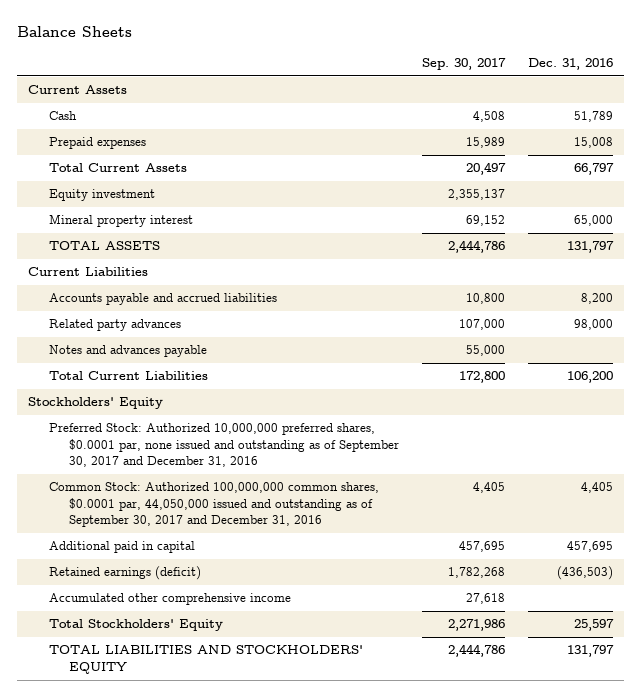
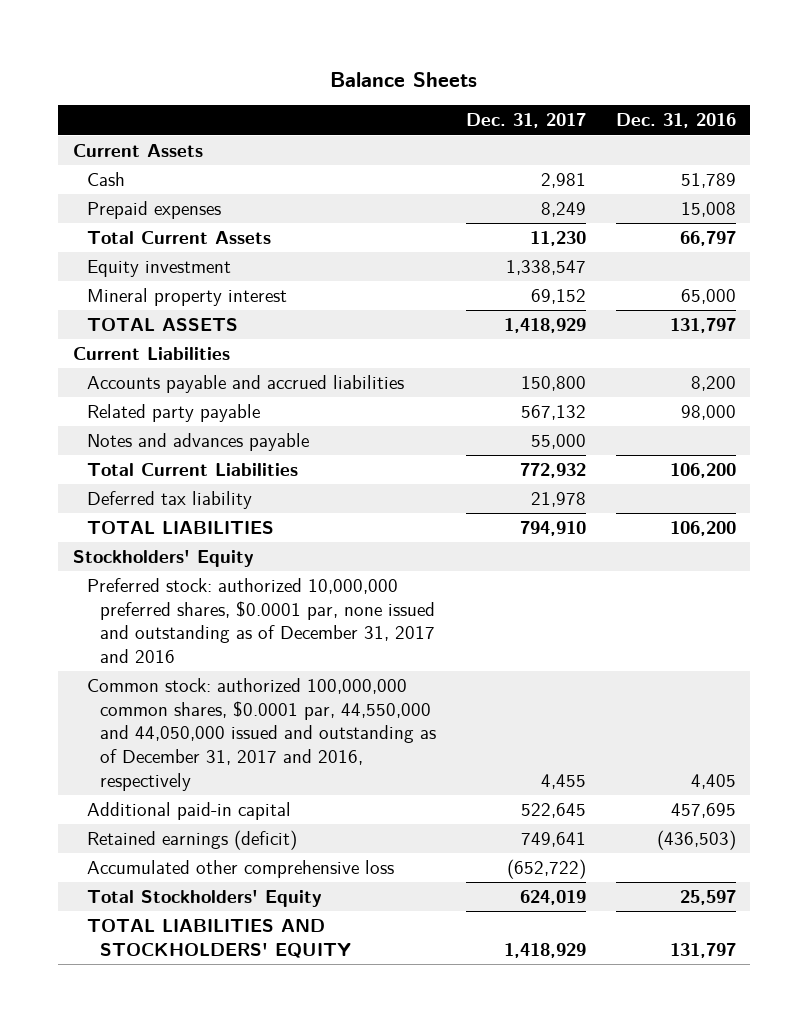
- | Sep. 30, 2017 | Dec. 31, 2016
+ | Dec. 31, 2017 | Dec. 31, 2016
- Related party advances | 107,000 | 98,000
+ Related party payable | 567,132 | 98,000
+ Deferred tax liability | 21,978 |
+ TOTAL LIABILITIES | 794,910 | 106,200
- Preferred Stock: Authorized 10,000,000 preferred shares, $0.0001 par, none issued and outstanding as of September 30, 2017 and December 31, 2016
- Common Stock: Authorized 100,000,000 common shares, $0.0001 par, 44,050,000 issued and outstanding as of September 30, 2017 and December 31, 2016 | 4,405 | 4,405
- Additional paid in capital | 457,695 | 457,695
+ Preferred stock: authorized 10,000,000 preferred shares, $0.0001 par, none issued and outstanding as of December 31, 2017 and 2016
+ Common stock: authorized 100,000,000 common shares, $0.0001 par, 44,550,000 and 44,050,000 issued and outstanding as of December 31, 2017 and 2016, respectively | 4,455 | 4,405
+ Additional paid-in capital | 522,645 | 457,695
- Accumulated other comprehensive income | 27,618 |
+ Accumulated other comprehensive loss | (652,722) |

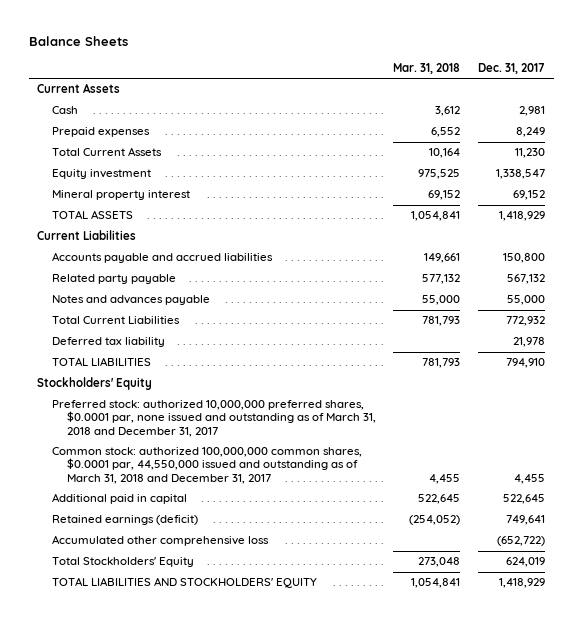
- | Dec. 31, 2017 | Dec. 31, 2016
+ | Mar. 31, 2018 | Dec. 31, 2017
- Preferred stock: authorized 10,000,000 preferred shares, $0.0001 par, none issued and outstanding as of December 31, 2017 and 2016
- Common stock: authorized 100,000,000 common shares, $0.0001 par, 44,550,000 and 44,050,000 issued and outstanding as of December 31, 2017 and 2016, respectively | 4,455 | 4,405
- Additional paid-in capital | 522,645 | 457,695
+ Preferred stock: authorized 10,000,000 preferred shares, $0.0001 par, none issued and outstanding as of March 31, 2018 and December 31, 2017
+ Common stock: authorized 100,000,000 common shares, $0.0001 par, 44,550,000 issued and outstanding as of March 31, 2018 and December 31, 2017 | 4,455 | 4,455
+ Additional paid in capital | 522,645 | 522,645

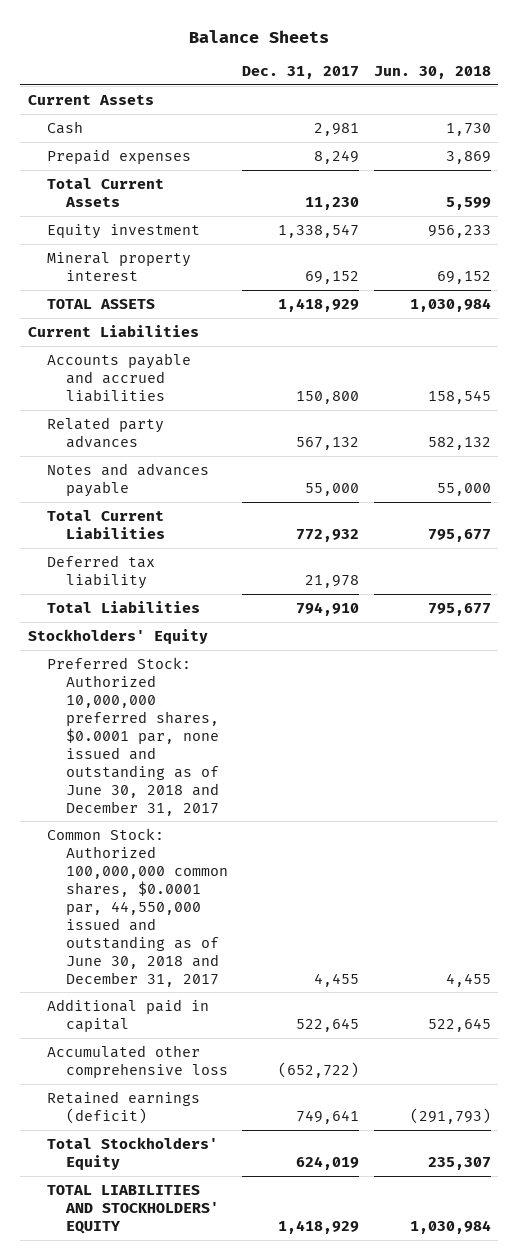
- | Mar. 31, 2018 | Dec. 31, 2017
+ | Dec. 31, 2017 | Jun. 30, 2018
- Related party payable | 577,132 | 567,132
+ Related party advances | 567,132 | 582,132
- TOTAL LIABILITIES | 781,793 | 794,910
+ Total Liabilities | 794,910 | 795,677
- Preferred stock: authorized 10,000,000 preferred shares, $0.0001 par, none issued and outstanding as of March 31, 2018 and December 31, 2017
- Common stock: authorized 100,000,000 common shares, $0.0001 par, 44,550,000 issued and outstanding as of March 31, 2018 and December 31, 2017 | 4,455 | 4,455
+ Preferred Stock: Authorized 10,000,000 preferred shares, $0.0001 par, none issued and outstanding as of June 30, 2018 and December 31, 2017
+ Common Stock: Authorized 100,000,000 common shares, $0.0001 par, 44,550,000 issued and outstanding as of June 30, 2018 and December 31, 2017 | 4,455 | 4,455
moved down: Retained earnings (deficit) | 749,641 | (291,793)

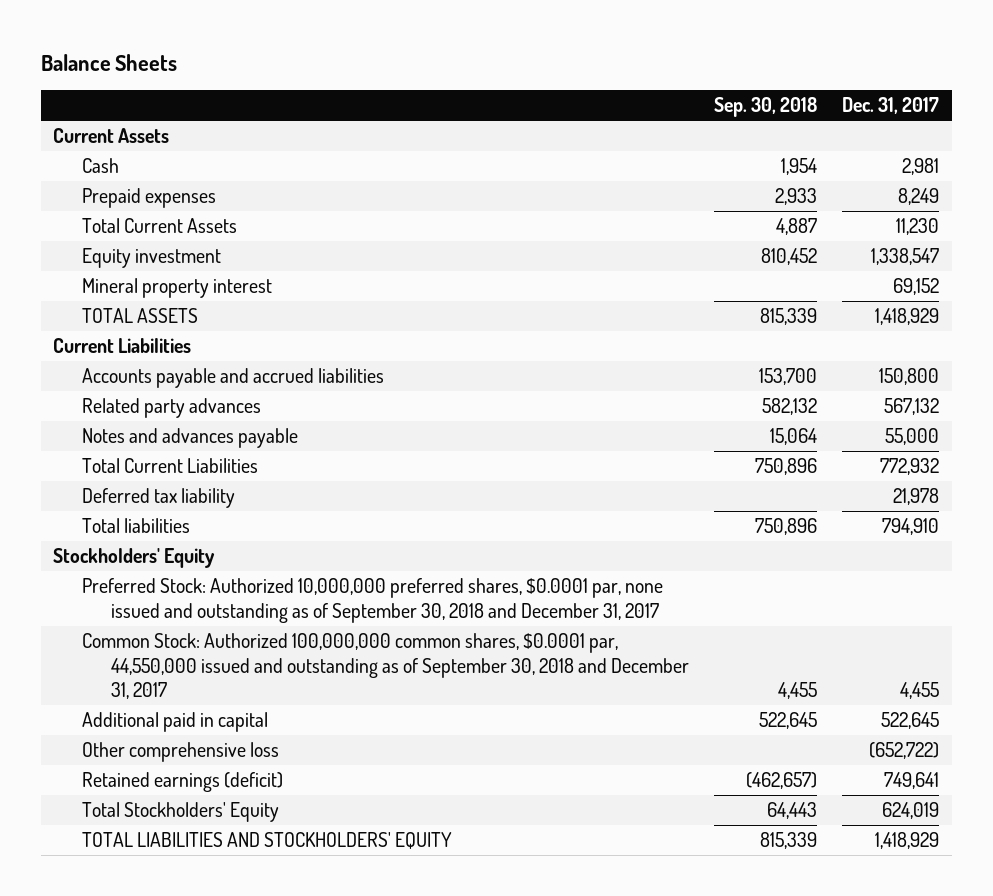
- | Dec. 31, 2017 | Jun. 30, 2018
+ | Sep. 30, 2018 | Dec. 31, 2017
- Total Liabilities | 794,910 | 795,677
+ Total liabilities | 750,896 | 794,910
- Preferred Stock: Authorized 10,000,000 preferred shares, $0.0001 par, none issued and outstanding as of June 30, 2018 and December 31, 2017
- Common Stock: Authorized 100,000,000 common shares, $0.0001 par, 44,550,000 issued and outstanding as of June 30, 2018 and December 31, 2017 | 4,455 | 4,455
+ Preferred Stock: Authorized 10,000,000 preferred shares, $0.0001 par, none issued and outstanding as of September 30, 2018 and December 31, 2017
+ Common Stock: Authorized 100,000,000 common shares, $0.0001 par, 44,550,000 issued and outstanding as of September 30, 2018 and December 31, 2017 | 4,455 | 4,455
- Accumulated other comprehensive loss | (652,722) |
+ Other comprehensive loss | | (652,722)

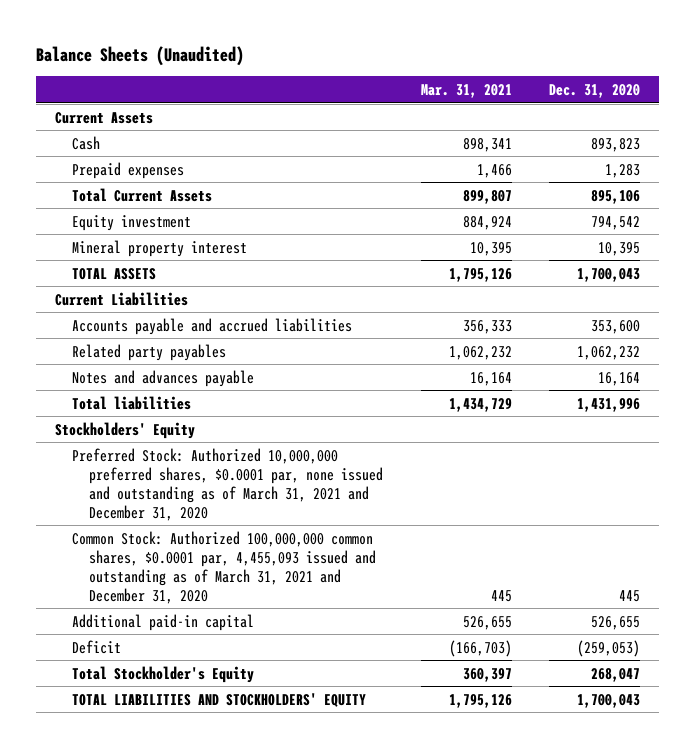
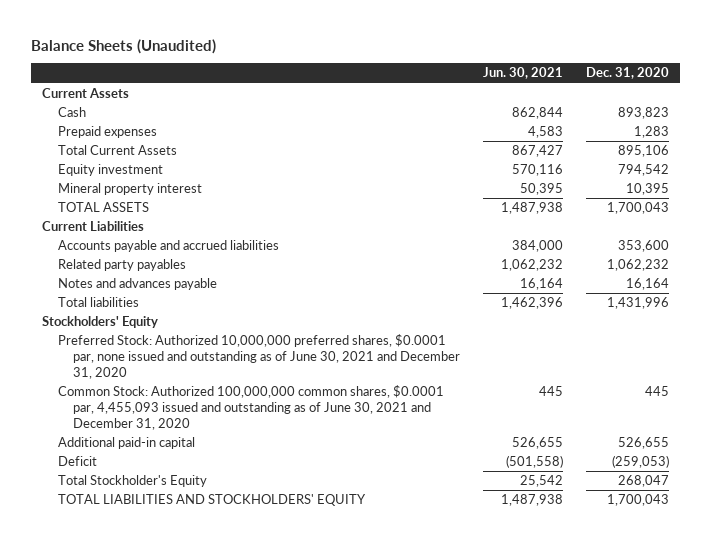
- | Mar. 31, 2021 | Dec. 31, 2020
+ | Jun. 30, 2021 | Dec. 31, 2020
- Preferred Stock: Authorized 10,000,000 preferred shares, $0.0001 par, none issued and outstanding as of March 31, 2021 and December 31, 2020
- Common Stock: Authorized 100,000,000 common shares, $0.0001 par, 4,455,093 issued and outstanding as of March 31, 2021 and December 31, 2020 | 445 | 445
+ Preferred Stock: Authorized 10,000,000 preferred shares, $0.0001 par, none issued and outstanding as of June 30, 2021 and December 31, 2020
+ Common Stock: Authorized 100,000,000 common shares, $0.0001 par, 4,455,093 issued and outstanding as of June 30, 2021 and December 31, 2020 | 445 | 445

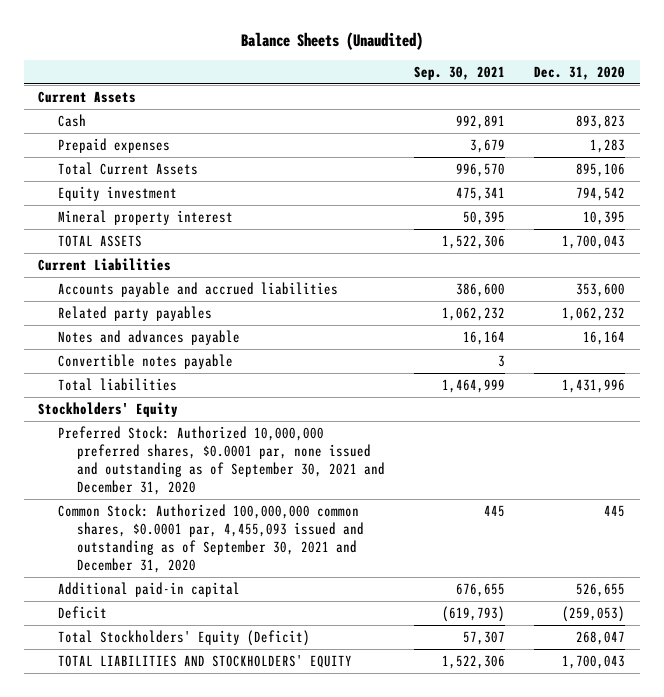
- | Jun. 30, 2021 | Dec. 31, 2020
+ | Sep. 30, 2021 | Dec. 31, 2020
+ Convertible notes payable | 3 |
- Preferred Stock: Authorized 10,000,000 preferred shares, $0.0001 par, none issued and outstanding as of June 30, 2021 and December 31, 2020
- Common Stock: Authorized 100,000,000 common shares, $0.0001 par, 4,455,093 issued and outstanding as of June 30, 2021 and December 31, 2020 | 445 | 445
+ Preferred Stock: Authorized 10,000,000 preferred shares, $0.0001 par, none issued and outstanding as of September 30, 2021 and December 31, 2020
+ Common Stock: Authorized 100,000,000 common shares, $0.0001 par, 4,455,093 issued and outstanding as of September 30, 2021 and December 31, 2020 | 445 | 445
- Total Stockholder's Equity | 25,542 | 268,047
+ Total Stockholders' Equity (Deficit) | 57,307 | 268,047

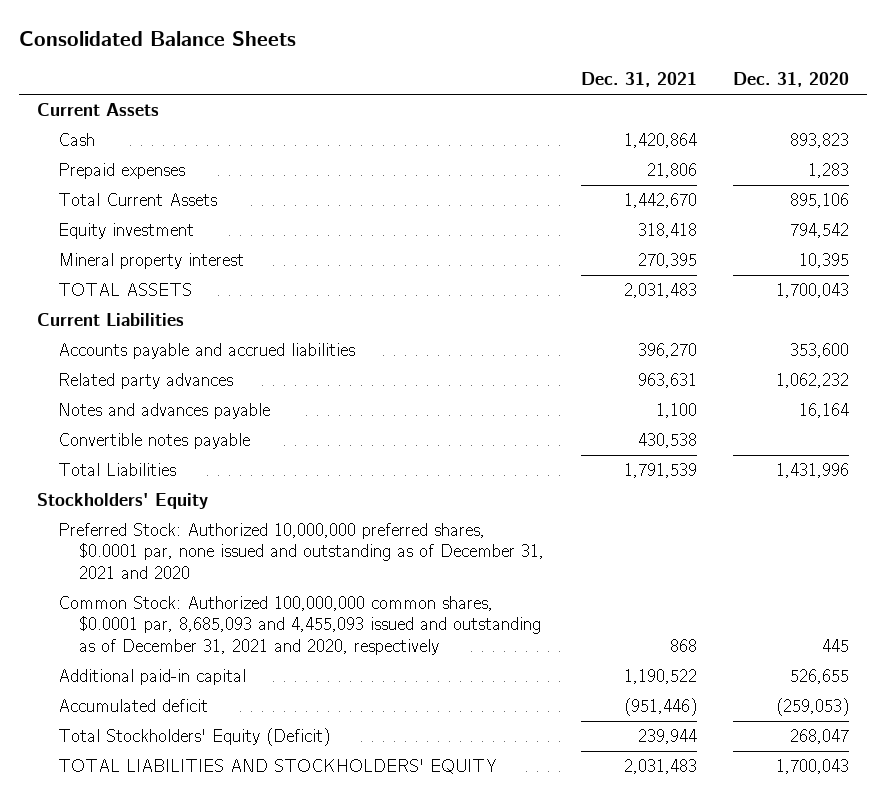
- Balance Sheets (Unaudited)
+ Consolidated Balance Sheets
- | Sep. 30, 2021 | Dec. 31, 2020
+ | Dec. 31, 2021 | Dec. 31, 2020
- Related party payables | 1,062,232 | 1,062,232
+ Related party advances | 963,631 | 1,062,232
- Total liabilities | 1,464,999 | 1,431,996
+ Total Liabilities | 1,791,539 | 1,431,996
- Preferred Stock: Authorized 10,000,000 preferred shares, $0.0001 par, none issued and outstanding as of September 30, 2021 and December 31, 2020
- Common Stock: Authorized 100,000,000 common shares, $0.0001 par, 4,455,093 issued and outstanding as of September 30, 2021 and December 31, 2020 | 445 | 445
+ Preferred Stock: Authorized 10,000,000 preferred shares, $0.0001 par, none issued and outstanding as of December 31, 2021 and 2020
+ Common Stock: Authorized 100,000,000 common shares, $0.0001 par, 8,685,093 and 4,455,093 issued and outstanding as of December 31, 2021 and 2020, respectively | 868 | 445
- Deficit | (619,793) | (259,053)
+ Accumulated deficit | (951,446) | (259,053)

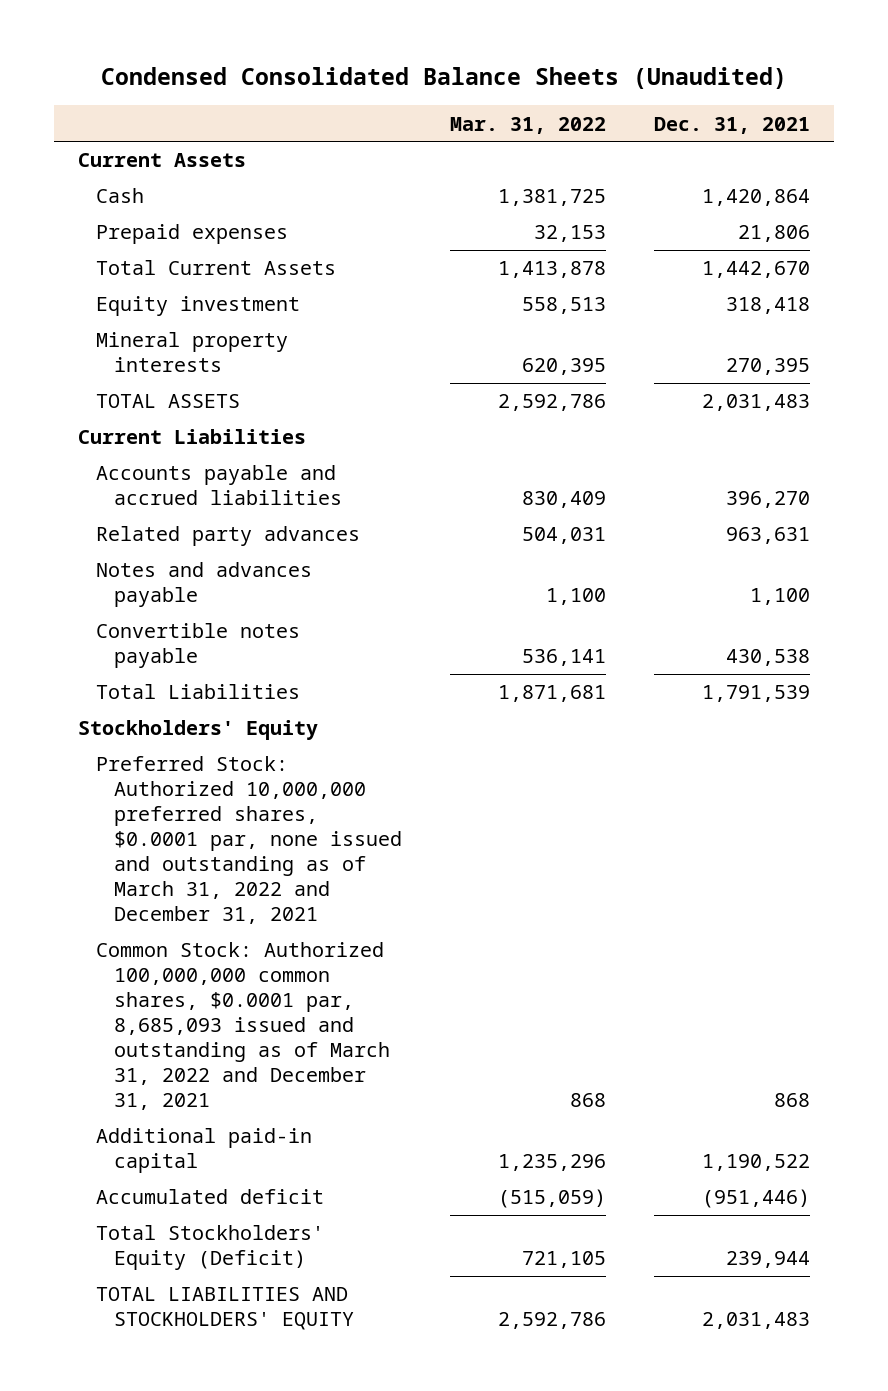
- Consolidated Balance Sheets
+ Condensed Consolidated Balance Sheets (Unaudited)
- | Dec. 31, 2021 | Dec. 31, 2020
+ | Mar. 31, 2022 | Dec. 31, 2021
- Mineral property interest | 270,395 | 10,395
+ Mineral property interests | 620,395 | 270,395
- Preferred Stock: Authorized 10,000,000 preferred shares, $0.0001 par, none issued and outstanding as of December 31, 2021 and 2020
- Common Stock: Authorized 100,000,000 common shares, $0.0001 par, 8,685,093 and 4,455,093 issued and outstanding as of December 31, 2021 and 2020, respectively | 868 | 445
+ Preferred Stock: Authorized 10,000,000 preferred shares, $0.0001 par, none issued and outstanding as of March 31, 2022 and December 31, 2021
+ Common Stock: Authorized 100,000,000 common shares, $0.0001 par, 8,685,093 issued and outstanding as of March 31, 2022 and December 31, 2021 | 868 | 868

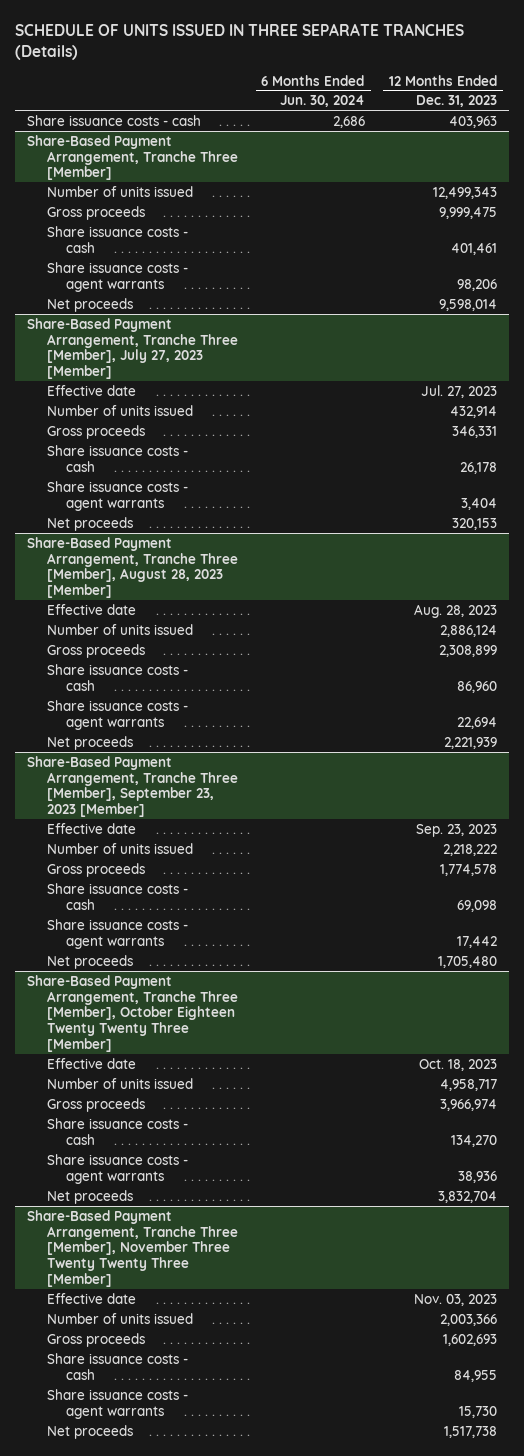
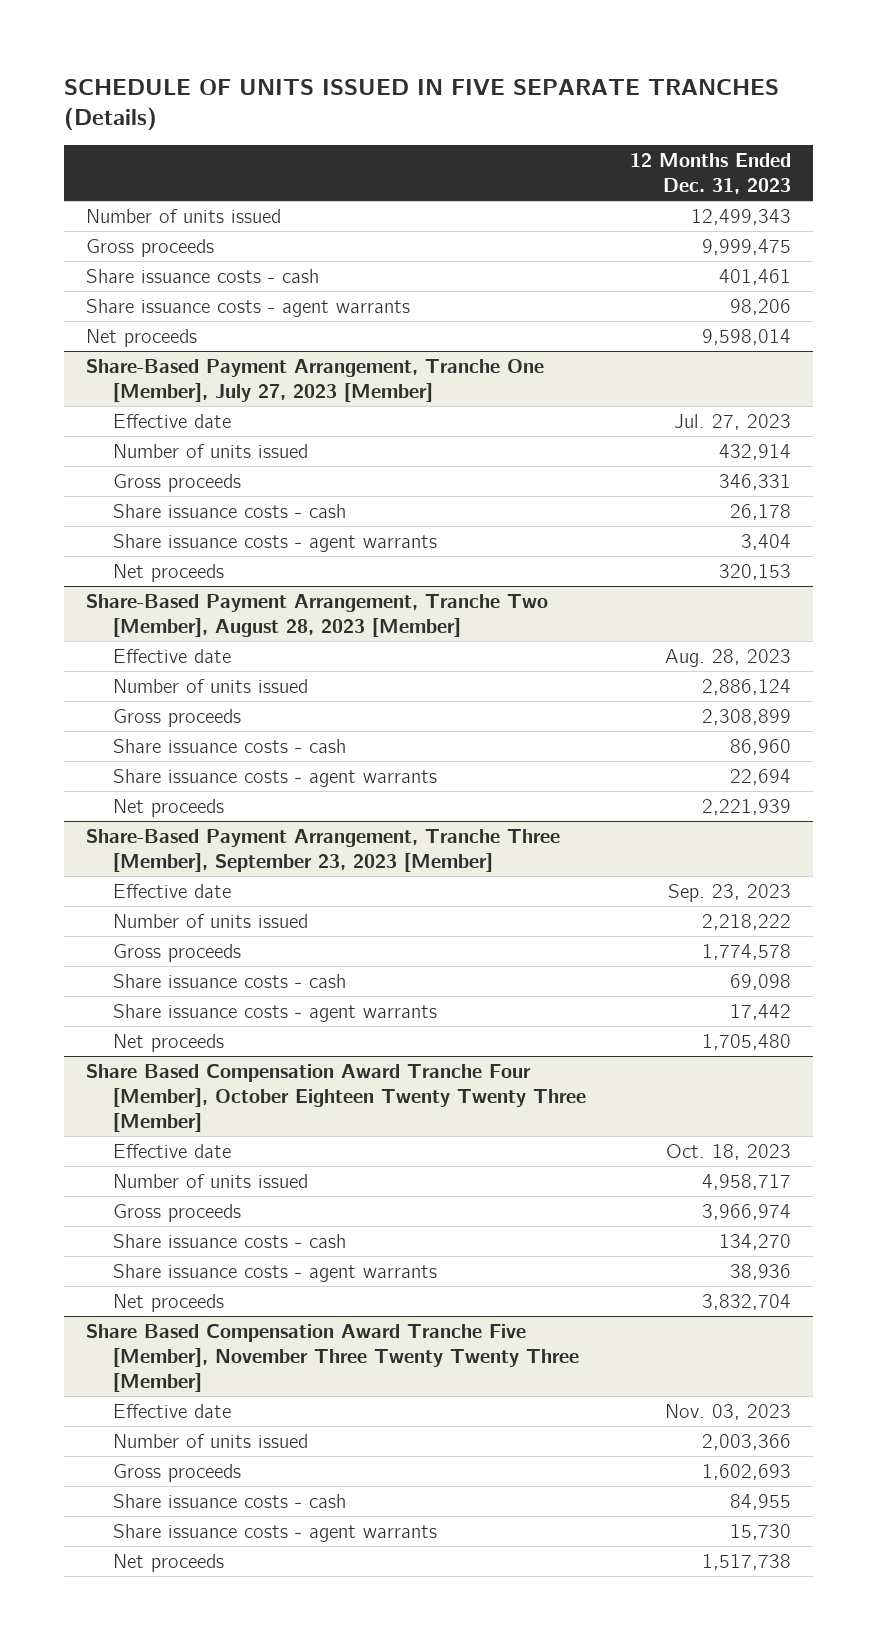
- SCHEDULE OF UNITS ISSUED IN THREE SEPARATE TRANCHES (Details)
+ SCHEDULE OF UNITS ISSUED IN FIVE SEPARATE TRANCHES (Details)
- | 6 Months Ended Jun. 30, 2024 | 12 Months Ended Dec. 31, 2023
+ | 12 Months Ended Dec. 31, 2023
- Share issuance costs - cash | 2,686 | 403,963
- Share-Based Payment Arrangement, Tranche Three [Member]
- Share-Based Payment Arrangement, Tranche Three [Member], July 27, 2023 [Member]
+ Share-Based Payment Arrangement, Tranche One [Member], July 27, 2023 [Member]
- Share-Based Payment Arrangement, Tranche Three [Member], August 28, 2023 [Member]
+ Share-Based Payment Arrangement, Tranche Two [Member], August 28, 2023 [Member]
- Share-Based Payment Arrangement, Tranche Three [Member], October Eighteen Twenty Twenty Three [Member]
+ Share Based Compensation Award Tranche Four [Member], October Eighteen Twenty Twenty Three [Member]
- Share-Based Payment Arrangement, Tranche Three [Member], November Three Twenty Twenty Three [Member]
+ Share Based Compensation Award Tranche Five [Member], November Three Twenty Twenty Three [Member]

